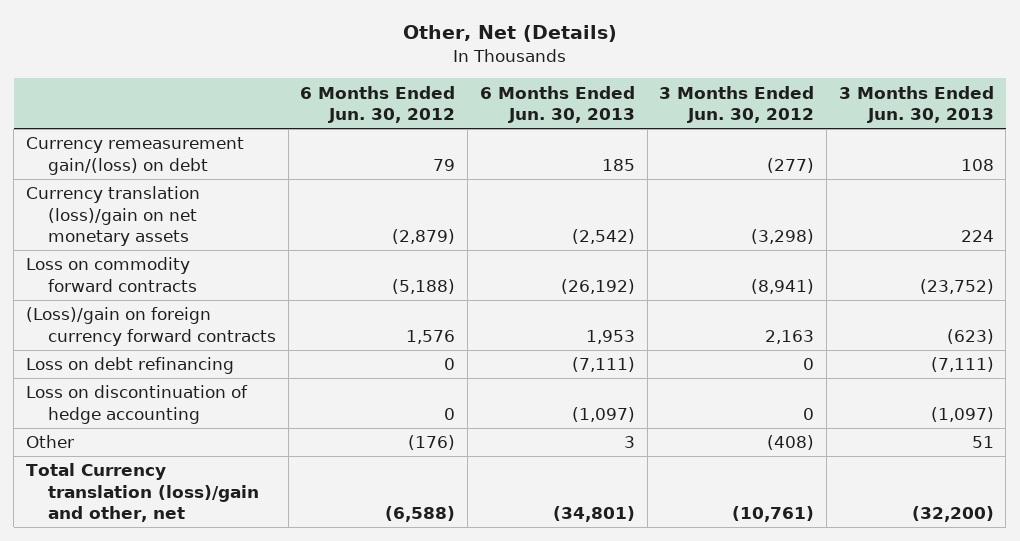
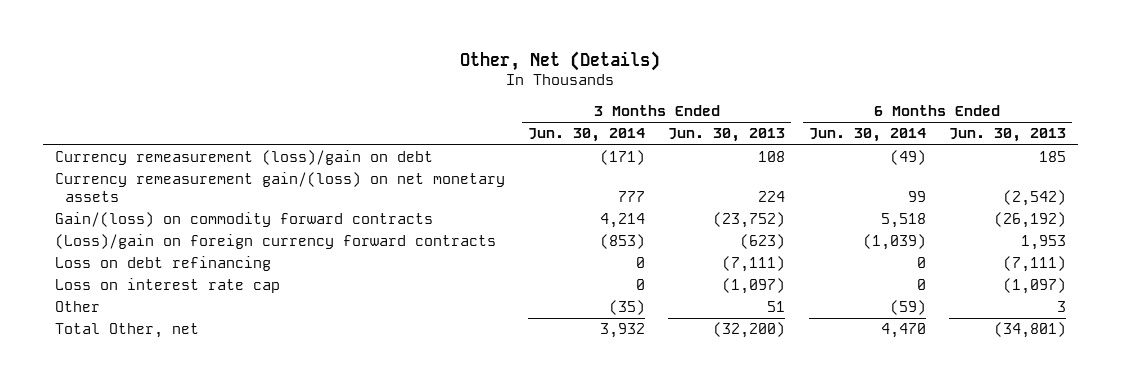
- | 6 Months Ended Jun. 30, 2012 | 6 Months Ended Jun. 30, 2013 | 3 Months Ended Jun. 30, 2012 | 3 Months Ended Jun. 30, 2013
+ | 3 Months Ended Jun. 30, 2014 | 3 Months Ended Jun. 30, 2013 | 6 Months Ended Jun. 30, 2014 | 6 Months Ended Jun. 30, 2013
- Currency remeasurement gain/(loss) on debt | 79 | 185 | (277) | 108
- Currency translation (loss)/gain on net monetary assets | (2,879) | (2,542) | (3,298) | 224
- Loss on commodity forward contracts | (5,188) | (26,192) | (8,941) | (23,752)
+ Currency remeasurement (loss)/gain on debt | (171) | 108 | (49) | 185
+ Currency remeasurement gain/(loss) on net monetary assets | 777 | 224 | 99 | (2,542)
+ Gain/(loss) on commodity forward contracts | 4,214 | (23,752) | 5,518 | (26,192)
- Loss on discontinuation of hedge accounting | 0 | (1,097) | 0 | (1,097)
+ Loss on interest rate cap | 0 | (1,097) | 0 | (1,097)
- Total Currency translation (loss)/gain and other, net | (6,588) | (34,801) | (10,761) | (32,200)
+ Total Other, net | 3,932 | (32,200) | 4,470 | (34,801)

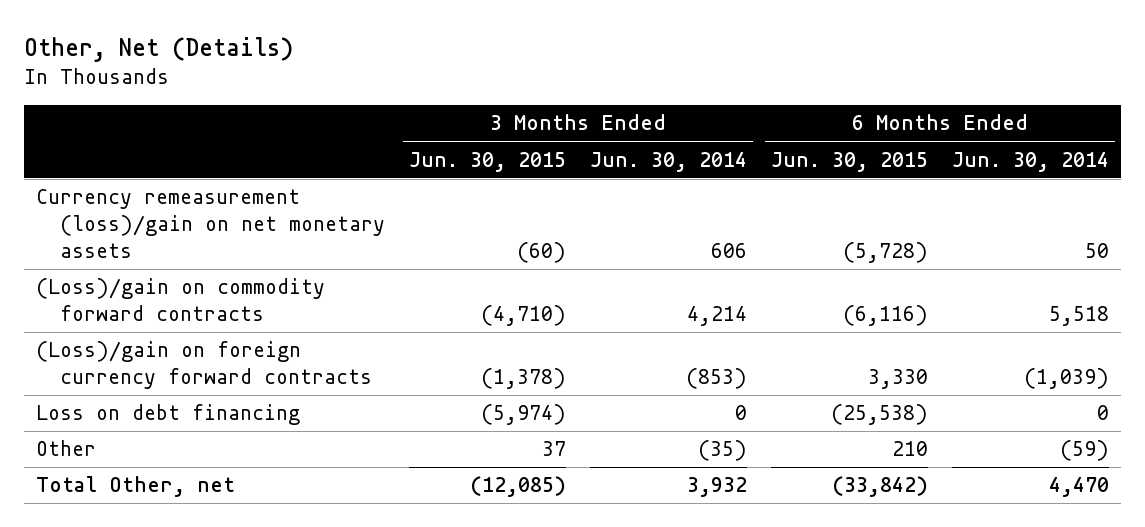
- | 3 Months Ended Jun. 30, 2014 | 3 Months Ended Jun. 30, 2013 | 6 Months Ended Jun. 30, 2014 | 6 Months Ended Jun. 30, 2013
+ | 3 Months Ended Jun. 30, 2015 | 3 Months Ended Jun. 30, 2014 | 6 Months Ended Jun. 30, 2015 | 6 Months Ended Jun. 30, 2014
- Currency remeasurement (loss)/gain on debt | (171) | 108 | (49) | 185
- Currency remeasurement gain/(loss) on net monetary assets | 777 | 224 | 99 | (2,542)
- Gain/(loss) on commodity forward contracts | 4,214 | (23,752) | 5,518 | (26,192)
+ Currency remeasurement (loss)/gain on net monetary assets | (60) | 606 | (5,728) | 50
+ (Loss)/gain on commodity forward contracts | (4,710) | 4,214 | (6,116) | 5,518
- Loss on debt refinancing | 0 | (7,111) | 0 | (7,111)
- Loss on interest rate cap | 0 | (1,097) | 0 | (1,097)
+ Loss on debt financing | (5,974) | 0 | (25,538) | 0

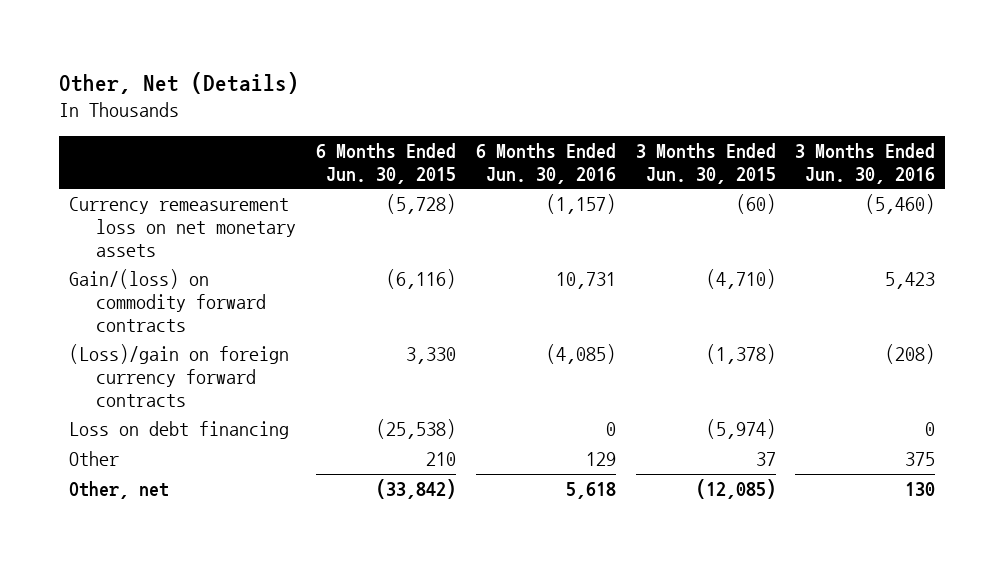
- | 3 Months Ended Jun. 30, 2015 | 3 Months Ended Jun. 30, 2014 | 6 Months Ended Jun. 30, 2015 | 6 Months Ended Jun. 30, 2014
+ | 6 Months Ended Jun. 30, 2015 | 6 Months Ended Jun. 30, 2016 | 3 Months Ended Jun. 30, 2015 | 3 Months Ended Jun. 30, 2016
- Currency remeasurement (loss)/gain on net monetary assets | (60) | 606 | (5,728) | 50
- (Loss)/gain on commodity forward contracts | (4,710) | 4,214 | (6,116) | 5,518
+ Currency remeasurement loss on net monetary assets | (5,728) | (1,157) | (60) | (5,460)
+ Gain/(loss) on commodity forward contracts | (6,116) | 10,731 | (4,710) | 5,423
- Total Other, net | (12,085) | 3,932 | (33,842) | 4,470
+ Other, net | (33,842) | 5,618 | (12,085) | 130

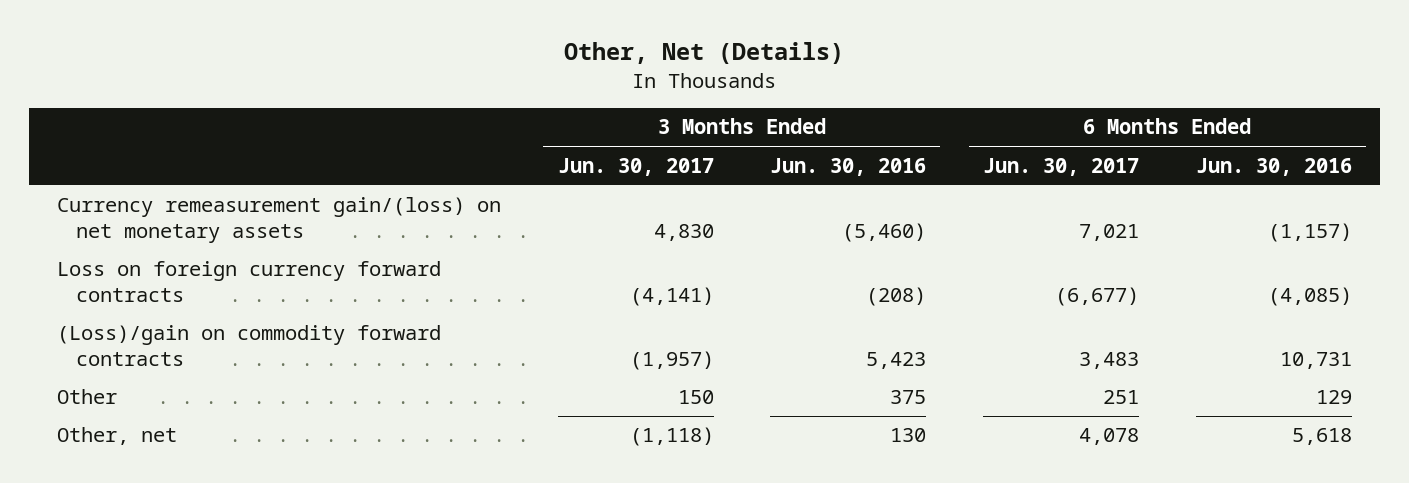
- | 6 Months Ended Jun. 30, 2015 | 6 Months Ended Jun. 30, 2016 | 3 Months Ended Jun. 30, 2015 | 3 Months Ended Jun. 30, 2016
+ | 3 Months Ended Jun. 30, 2017 | 3 Months Ended Jun. 30, 2016 | 6 Months Ended Jun. 30, 2017 | 6 Months Ended Jun. 30, 2016
- Currency remeasurement loss on net monetary assets | (5,728) | (1,157) | (60) | (5,460)
- Gain/(loss) on commodity forward contracts | (6,116) | 10,731 | (4,710) | 5,423
- (Loss)/gain on foreign currency forward contracts | 3,330 | (4,085) | (1,378) | (208)
- Loss on debt financing | (25,538) | 0 | (5,974) | 0
+ Currency remeasurement gain/(loss) on net monetary assets | 4,830 | (5,460) | 7,021 | (1,157)
+ Loss on foreign currency forward contracts | (4,141) | (208) | (6,677) | (4,085)
+ (Loss)/gain on commodity forward contracts | (1,957) | 5,423 | 3,483 | 10,731

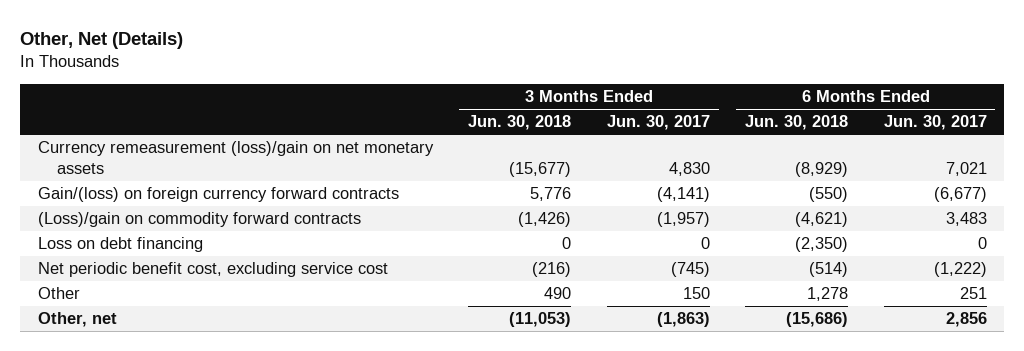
- | 3 Months Ended Jun. 30, 2017 | 3 Months Ended Jun. 30, 2016 | 6 Months Ended Jun. 30, 2017 | 6 Months Ended Jun. 30, 2016
+ | 3 Months Ended Jun. 30, 2018 | 3 Months Ended Jun. 30, 2017 | 6 Months Ended Jun. 30, 2018 | 6 Months Ended Jun. 30, 2017
- Currency remeasurement gain/(loss) on net monetary assets | 4,830 | (5,460) | 7,021 | (1,157)
- Loss on foreign currency forward contracts | (4,141) | (208) | (6,677) | (4,085)
+ Currency remeasurement (loss)/gain on net monetary assets | (15,677) | 4,830 | (8,929) | 7,021
+ Gain/(loss) on foreign currency forward contracts | 5,776 | (4,141) | (550) | (6,677)
+ Loss on debt financing | 0 | 0 | (2,350) | 0
+ Net periodic benefit cost, excluding service cost | (216) | (745) | (514) | (1,222)
- Other, net | (1,118) | 130 | 4,078 | 5,618
+ Other, net | (11,053) | (1,863) | (15,686) | 2,856

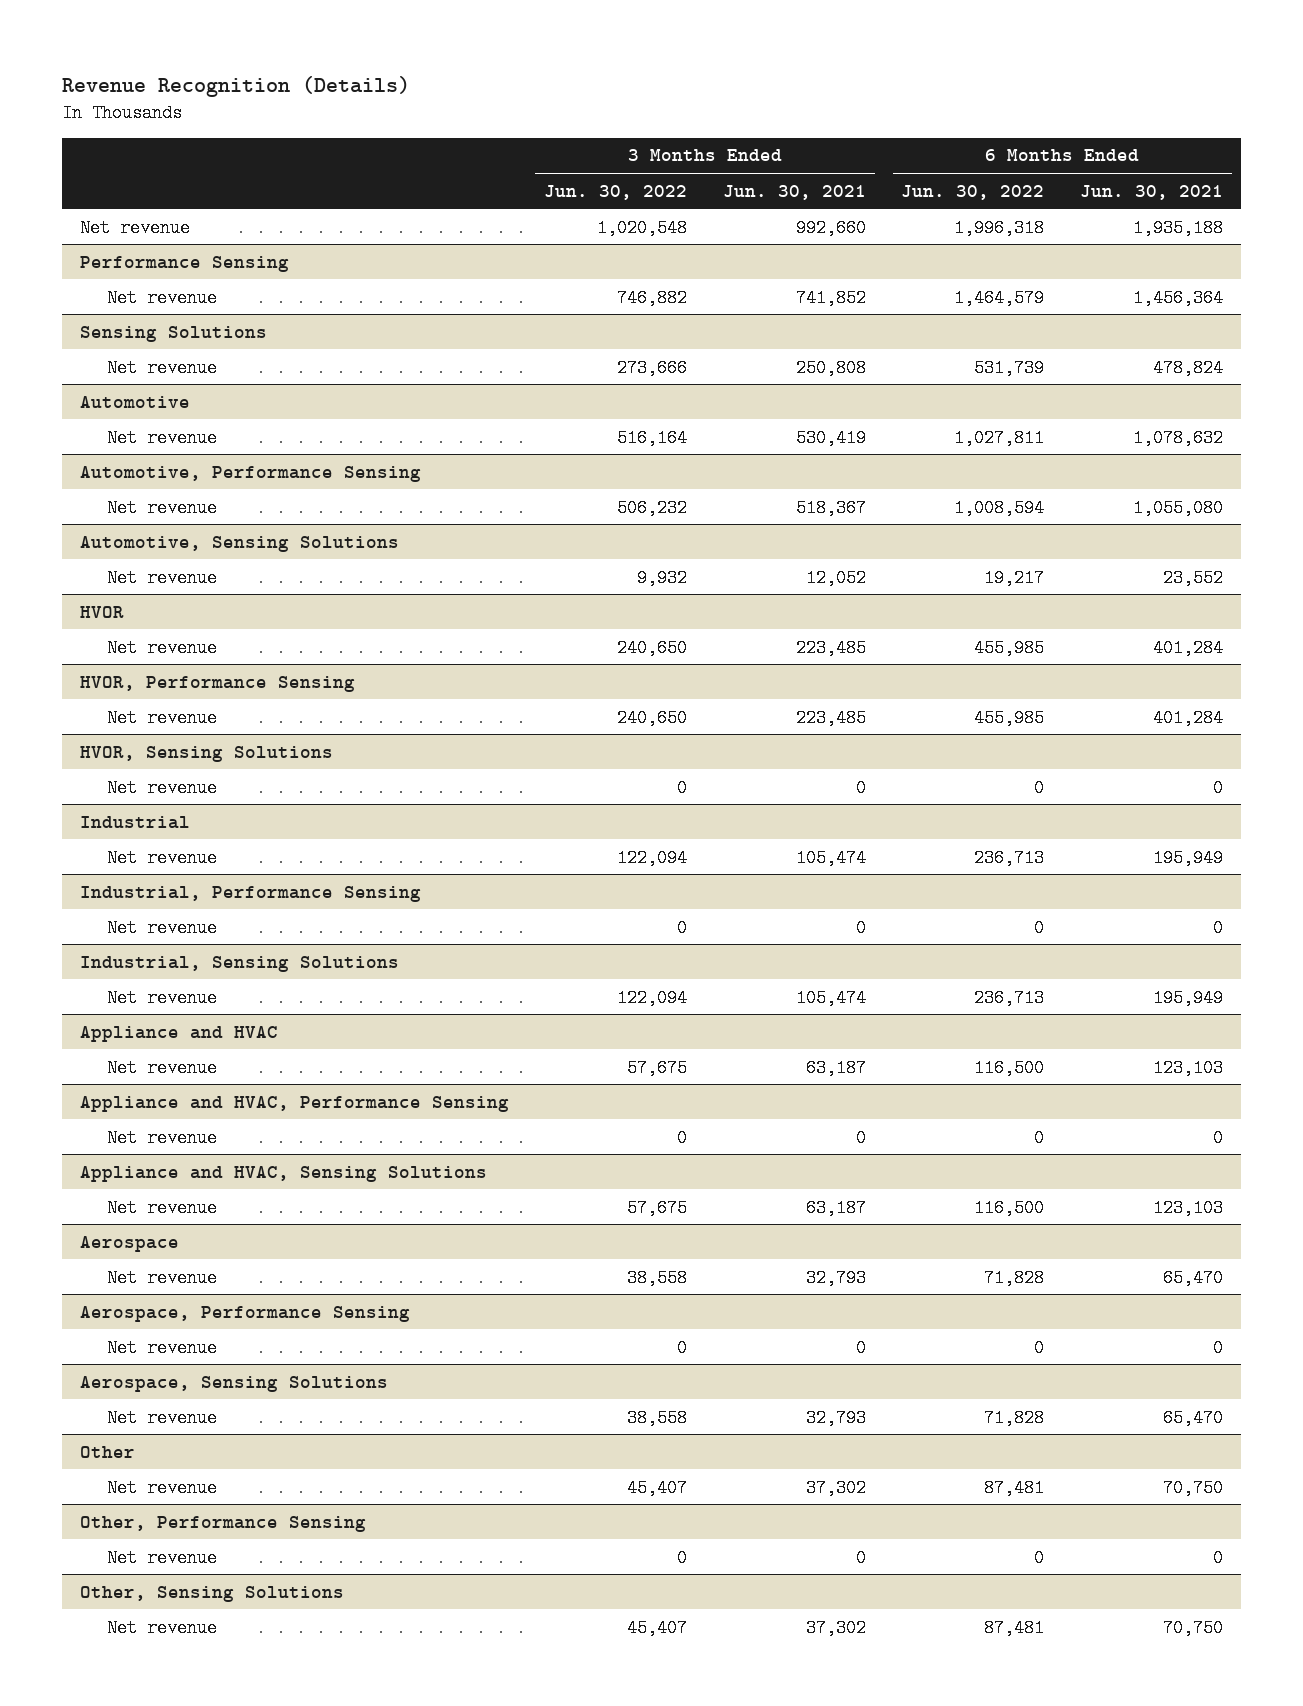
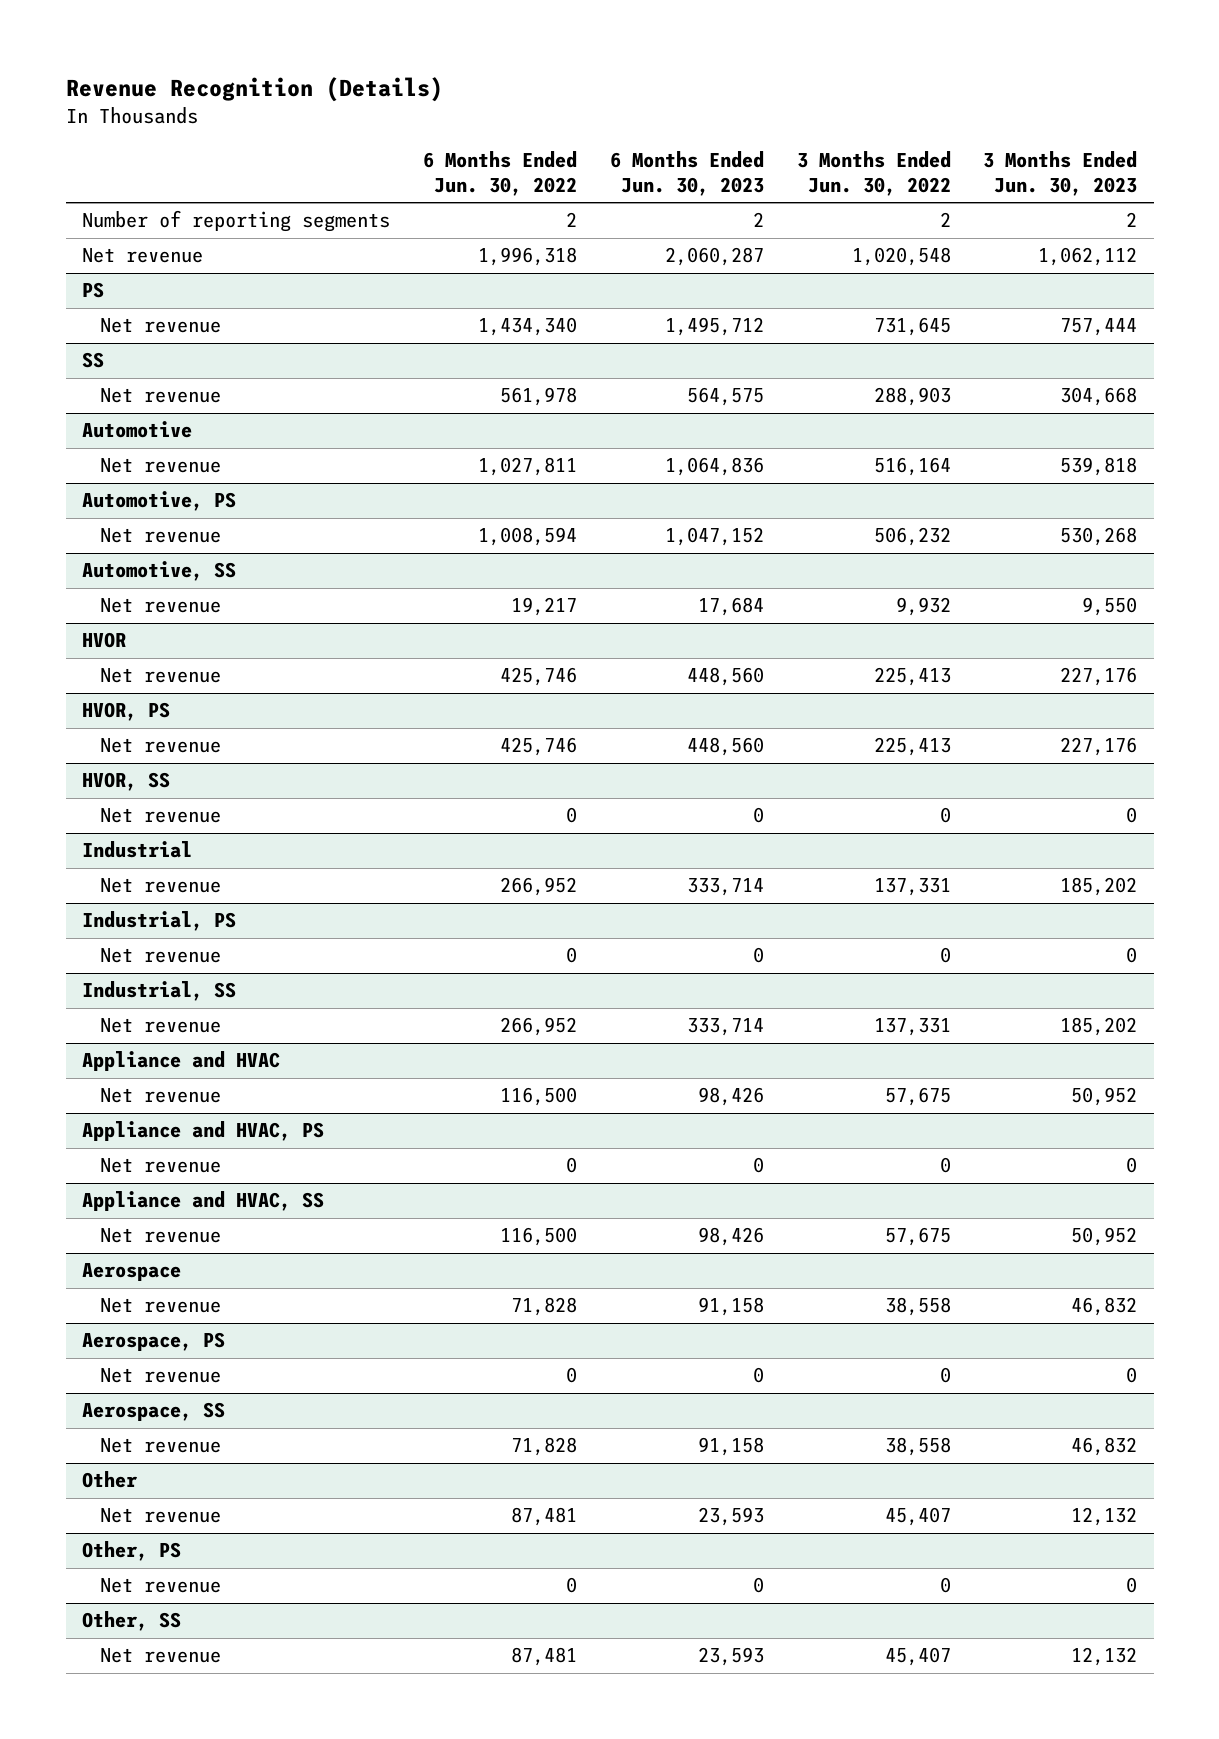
- | 3 Months Ended Jun. 30, 2022 | 3 Months Ended Jun. 30, 2021 | 6 Months Ended Jun. 30, 2022 | 6 Months Ended Jun. 30, 2021
+ | 6 Months Ended Jun. 30, 2022 | 6 Months Ended Jun. 30, 2023 | 3 Months Ended Jun. 30, 2022 | 3 Months Ended Jun. 30, 2023
+ Number of reporting segments | 2 | 2 | 2 | 2
- Performance Sensing
- Net revenue | 746,882 | 741,852 | 1,464,579 | 1,456,364
- Sensing Solutions
- Net revenue | 273,666 | 250,808 | 531,739 | 478,824
+ PS
+ Net revenue | 1,434,340 | 1,495,712 | 731,645 | 757,444
+ SS
+ Net revenue | 561,978 | 564,575 | 288,903 | 304,668
- Automotive, Performance Sensing
+ Automotive, PS
- Automotive, Sensing Solutions
+ Automotive, SS
@ HVOR
- Net revenue | 240,650 | 223,485 | 455,985 | 401,284
- HVOR, Performance Sensing
- Net revenue | 240,650 | 223,485 | 455,985 | 401,284
- HVOR, Sensing Solutions
@ HVOR
+ Net revenue | 425,746 | 448,560 | 225,413 | 227,176
+ HVOR, PS
+ Net revenue | 425,746 | 448,560 | 225,413 | 227,176
+ HVOR, SS
@ Industrial
- Net revenue | 122,094 | 105,474 | 236,713 | 195,949
- Industrial, Performance Sensing
@ Industrial
+ Net revenue | 266,952 | 333,714 | 137,331 | 185,202
+ Industrial, PS
- Industrial, Sensing Solutions
- Net revenue | 122,094 | 105,474 | 236,713 | 195,949
+ Industrial, SS
+ Net revenue | 266,952 | 333,714 | 137,331 | 185,202
- Appliance and HVAC, Performance Sensing
+ Appliance and HVAC, PS
- Appliance and HVAC, Sensing Solutions
+ Appliance and HVAC, SS
- Aerospace, Performance Sensing
+ Aerospace, PS
- Aerospace, Sensing Solutions
+ Aerospace, SS
- Other, Performance Sensing
+ Other, PS
- Other, Sensing Solutions
+ Other, SS

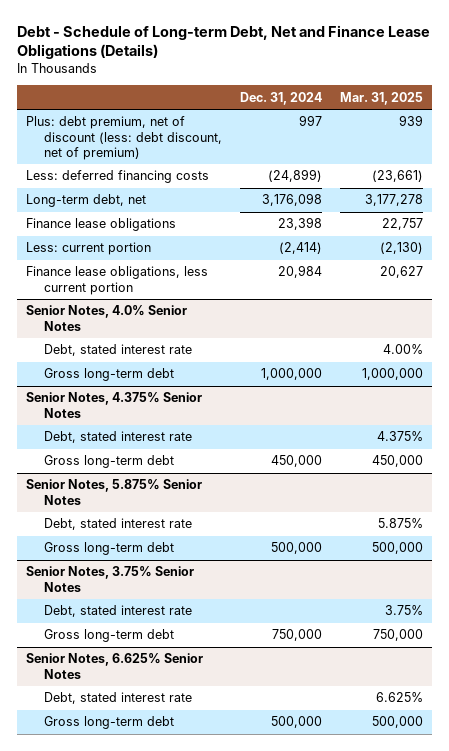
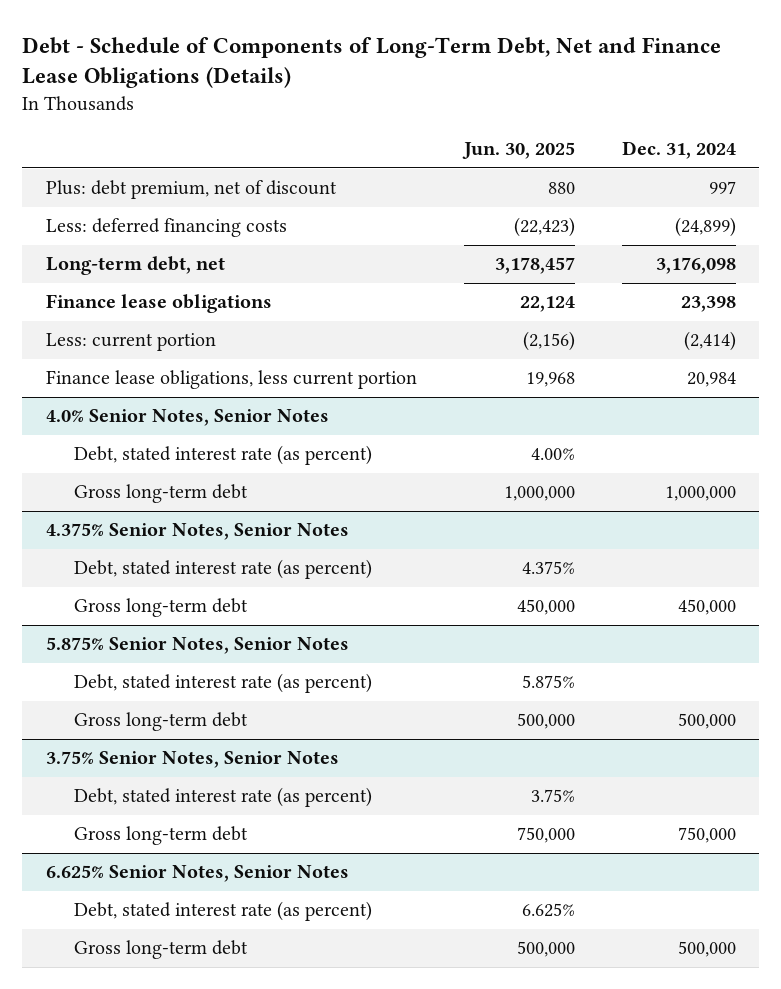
- Debt - Schedule of Long-term Debt, Net and Finance Lease Obligations (Details)
+ Debt - Schedule of Components of Long-Term Debt, Net and Finance Lease Obligations (Details)
- | Dec. 31, 2024 | Mar. 31, 2025
+ | Jun. 30, 2025 | Dec. 31, 2024
- Plus: debt premium, net of discount (less: debt discount, net of premium) | 997 | 939
+ Plus: debt premium, net of discount | 880 | 997
- Senior Notes, 4.0% Senior Notes
- Debt, stated interest rate | | 4.00%
+ 4.0% Senior Notes, Senior Notes
+ Debt, stated interest rate (as percent) | 4.00% |
- Senior Notes, 4.375% Senior Notes
- Debt, stated interest rate | | 4.375%
+ 4.375% Senior Notes, Senior Notes
+ Debt, stated interest rate (as percent) | 4.375% |
- Senior Notes, 5.875% Senior Notes
- Debt, stated interest rate | | 5.875%
+ 5.875% Senior Notes, Senior Notes
+ Debt, stated interest rate (as percent) | 5.875% |
- Senior Notes, 3.75% Senior Notes
- Debt, stated interest rate | | 3.75%
+ 3.75% Senior Notes, Senior Notes
+ Debt, stated interest rate (as percent) | 3.75% |
- Senior Notes, 6.625% Senior Notes
- Debt, stated interest rate | | 6.625%
+ 6.625% Senior Notes, Senior Notes
+ Debt, stated interest rate (as percent) | 6.625% |

